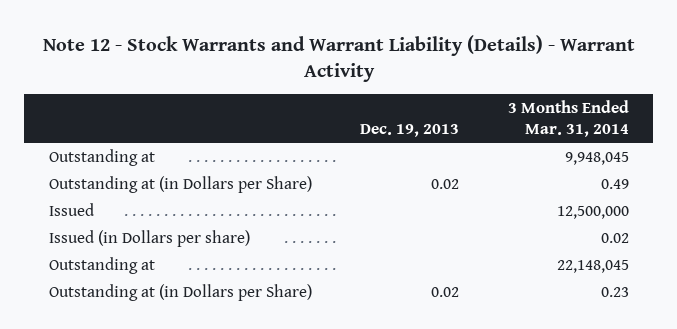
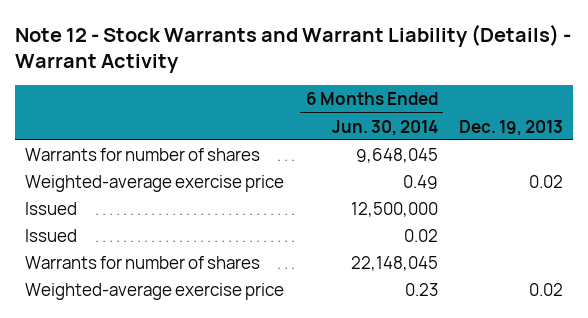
- | Dec. 19, 2013 | 3 Months Ended Mar. 31, 2014
+ | 6 Months Ended Jun. 30, 2014 | Dec. 19, 2013
- Outstanding at | | 9,948,045
- Outstanding at (in Dollars per Share) | 0.02 | 0.49
+ Warrants for number of shares | 9,648,045 |
+ Weighted-average exercise price | 0.49 | 0.02
- Issued (in Dollars per share) | | 0.02
- Outstanding at | | 22,148,045
- Outstanding at (in Dollars per Share) | 0.02 | 0.23
+ Issued | 0.02 |
+ Warrants for number of shares | 22,148,045 |
+ Weighted-average exercise price | 0.23 | 0.02

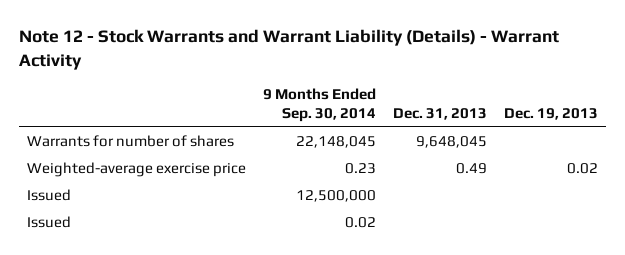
- | 6 Months Ended Jun. 30, 2014 | Dec. 19, 2013
+ | 9 Months Ended Sep. 30, 2014 | Dec. 31, 2013 | Dec. 19, 2013
- Warrants for number of shares | 22,148,045 |
- Weighted-average exercise price | 0.23 | 0.02

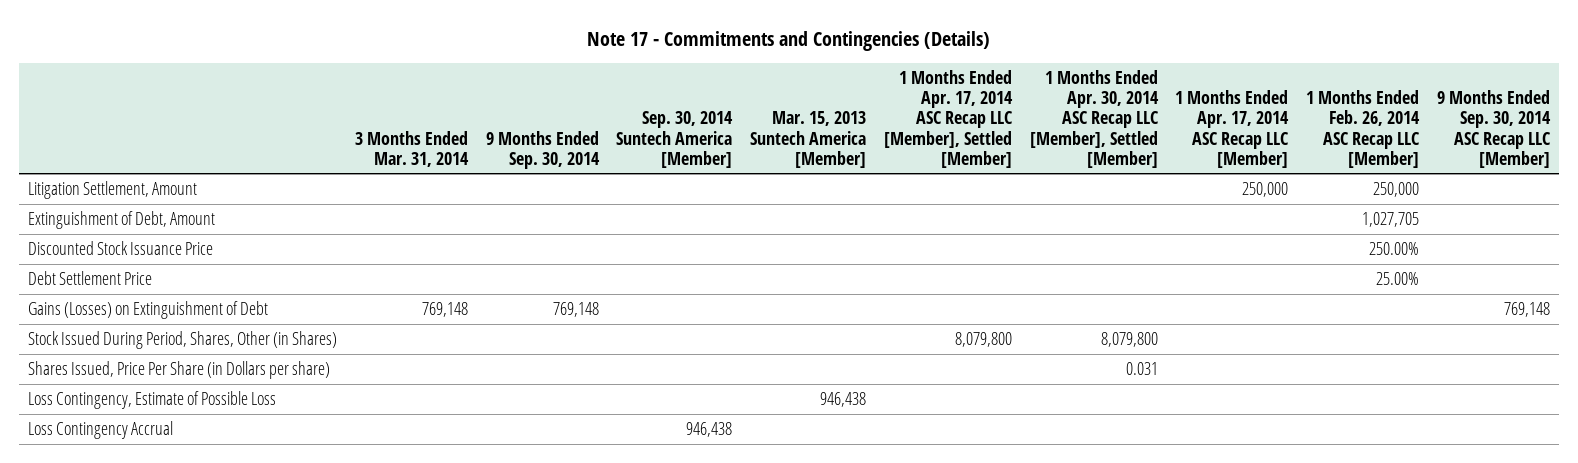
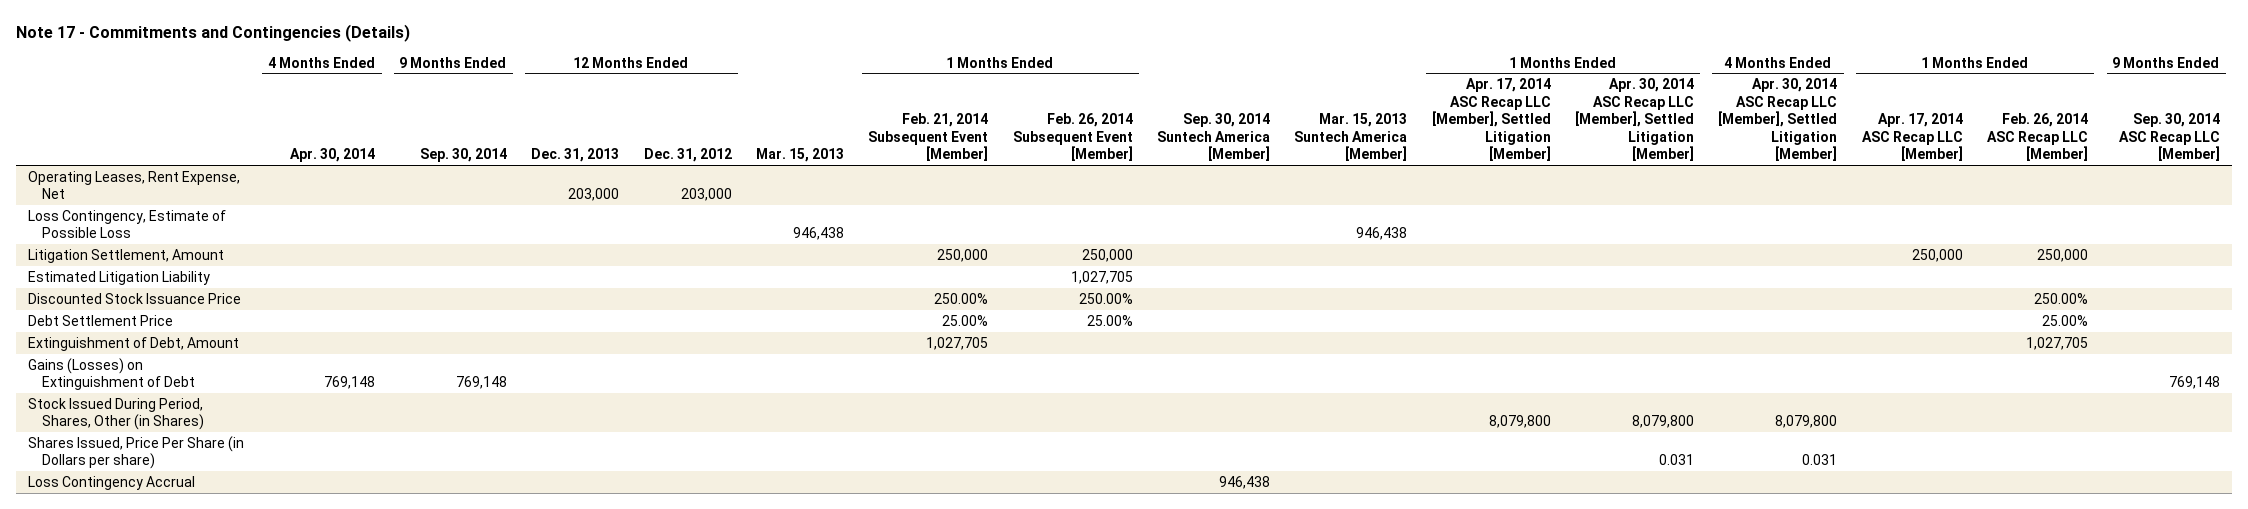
- | 3 Months Ended Mar. 31, 2014 | 9 Months Ended Sep. 30, 2014 | Sep. 30, 2014 Suntech America [Member] | Mar. 15, 2013 Suntech America [Member] | 1 Months Ended Apr. 17, 2014 ASC Recap LLC [Member], Settled [Member] | 1 Months Ended Apr. 30, 2014 ASC Recap LLC [Member], Settled [Member] | 1 Months Ended Apr. 17, 2014 ASC Recap LLC [Member] | 1 Months Ended Feb. 26, 2014 ASC Recap LLC [Member] | 9 Months Ended Sep. 30, 2014 ASC Recap LLC [Member]
+ | 4 Months Ended Apr. 30, 2014 | 9 Months Ended Sep. 30, 2014 | 12 Months Ended Dec. 31, 2013 | 12 Months Ended Dec. 31, 2012 | Mar. 15, 2013 | 1 Months Ended Feb. 21, 2014 Subsequent Event [Member] | 1 Months Ended Feb. 26, 2014 Subsequent Event [Member] | Sep. 30, 2014 Suntech America [Member] | Mar. 15, 2013 Suntech America [Member] | 1 Months Ended Apr. 17, 2014 ASC Recap LLC [Member], Settled Litigation [Member] | 1 Months Ended Apr. 30, 2014 ASC Recap LLC [Member], Settled Litigation [Member] | 4 Months Ended Apr. 30, 2014 ASC Recap LLC [Member], Settled Litigation [Member] | 1 Months Ended Apr. 17, 2014 ASC Recap LLC [Member] | 1 Months Ended Feb. 26, 2014 ASC Recap LLC [Member] | 9 Months Ended Sep. 30, 2014 ASC Recap LLC [Member]
+ Operating Leases, Rent Expense, Net | | | 203,000 | 203,000 | | | | | | | | | | |
moved up: Loss Contingency, Estimate of Possible Loss | | | | | 946,438 | | | | 946,438 | | | | | |
+ Estimated Litigation Liability | | | | | | | 1,027,705 | | | | | | | |
moved down: Extinguishment of Debt, Amount | | | | | | 1,027,705 | | | | | | | | 1,027,705 |

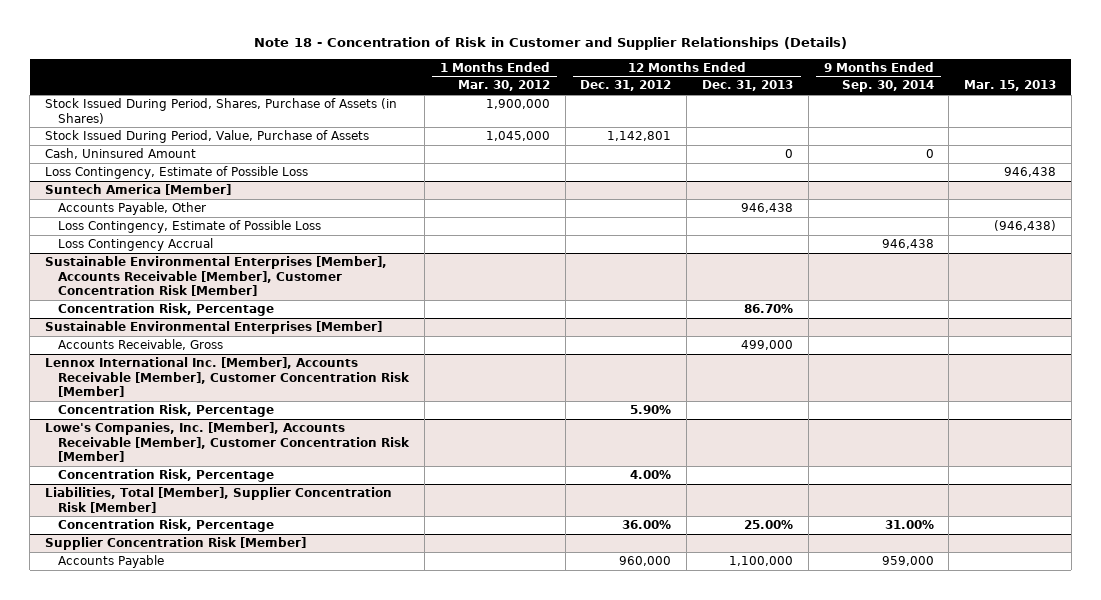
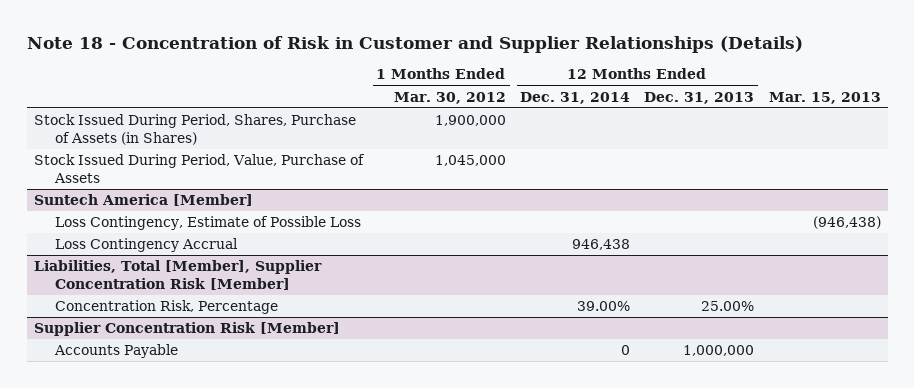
- | 1 Months Ended Mar. 30, 2012 | 12 Months Ended Dec. 31, 2012 | 12 Months Ended Dec. 31, 2013 | 9 Months Ended Sep. 30, 2014 | Mar. 15, 2013
+ | 1 Months Ended Mar. 30, 2012 | 12 Months Ended Dec. 31, 2014 | 12 Months Ended Dec. 31, 2013 | Mar. 15, 2013
- Cash, Uninsured Amount | | | 0 | 0 |
- Loss Contingency, Estimate of Possible Loss | | | | | 946,438
@ Suntech America [Member]
- Accounts Payable, Other | | | 946,438 | |
- Sustainable Environmental Enterprises [Member], Accounts Receivable [Member], Customer Concentration Risk [Member]
- Concentration Risk, Percentage | | | 86.70% | |
- Sustainable Environmental Enterprises [Member]
- Accounts Receivable, Gross | | | 499,000 | |
- Lennox International Inc. [Member], Accounts Receivable [Member], Customer Concentration Risk [Member]
- Concentration Risk, Percentage | | 5.90% | | |
- Lowe's Companies, Inc. [Member], Accounts Receivable [Member], Customer Concentration Risk [Member]
- Concentration Risk, Percentage | | 4.00% | | |
@ Supplier Concentration Risk [Member]
- Accounts Payable | | 960,000 | 1,100,000 | 959,000 |
+ Accounts Payable | | 0 | 1,000,000 |

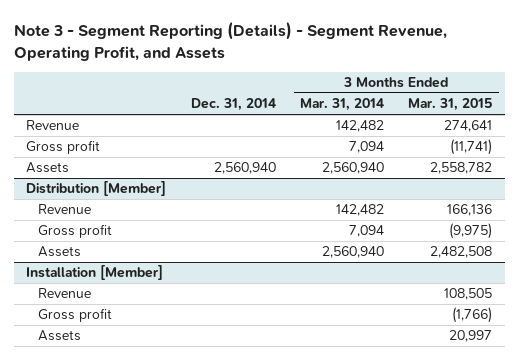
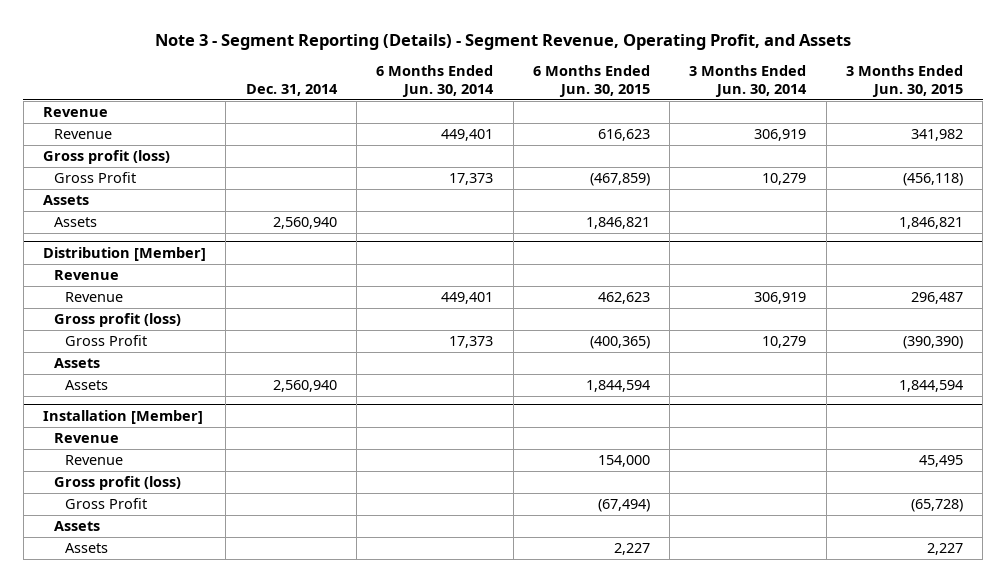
- | Dec. 31, 2014 | 3 Months Ended Mar. 31, 2014 | 3 Months Ended Mar. 31, 2015
+ | Dec. 31, 2014 | 6 Months Ended Jun. 30, 2014 | 6 Months Ended Jun. 30, 2015 | 3 Months Ended Jun. 30, 2014 | 3 Months Ended Jun. 30, 2015
- Gross profit | | 7,094 | (11,741)
+ Revenue | | 449,401 | 616,623 | 306,919 | 341,982
+ Gross profit (loss)
+ Gross Profit | | 17,373 | (467,859) | 10,279 | (456,118)
+ Assets
@ Distribution [Member]
- Gross profit | | 7,094 | (9,975)
+ Revenue | | 449,401 | 462,623 | 306,919 | 296,487
+ Gross profit (loss)
+ Gross Profit | | 17,373 | (400,365) | 10,279 | (390,390)
+ Assets | 2,560,940 | | 1,844,594 | | 1,844,594
@ Installation [Member]
- Gross profit | | | (1,766)
+ Revenue | | | 154,000 | | 45,495
+ Gross profit (loss)
+ Gross Profit | | | (67,494) | | (65,728)
+ Assets | | | 2,227 | | 2,227

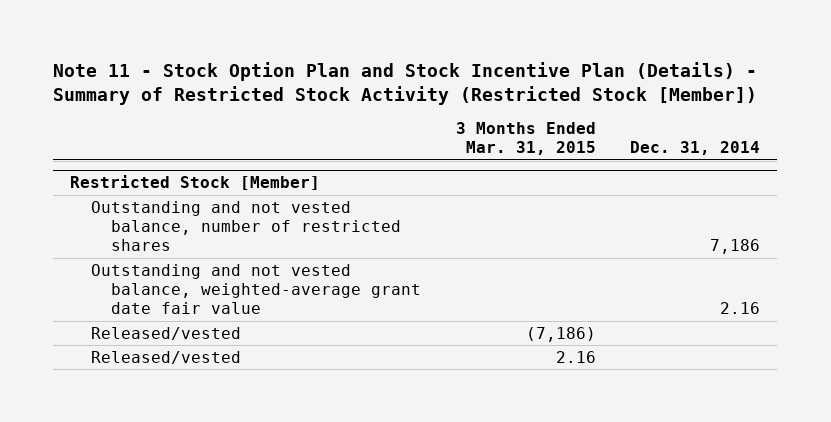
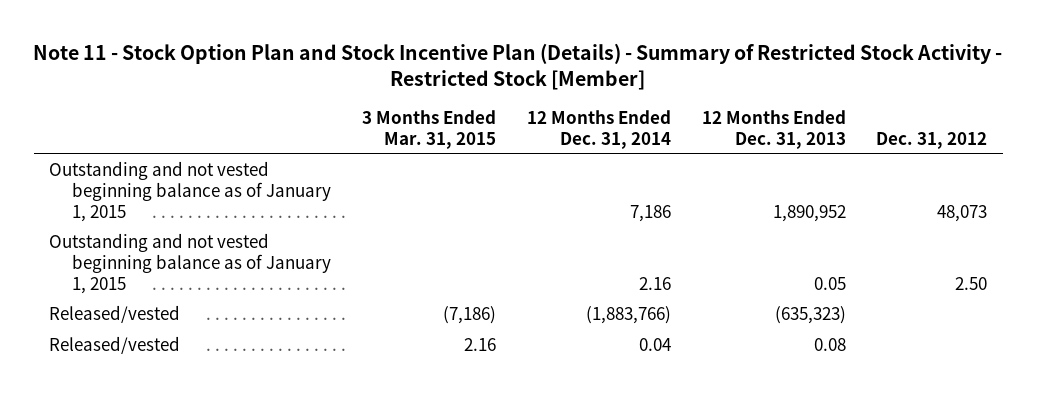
- Note 11 - Stock Option Plan and Stock Incentive Plan (Details) - Summary of Restricted Stock Activity (Restricted Stock [Member])
+ Note 11 - Stock Option Plan and Stock Incentive Plan (Details) - Summary of Restricted Stock Activity - Restricted Stock [Member]
- | 3 Months Ended Mar. 31, 2015 | Dec. 31, 2014
+ | 3 Months Ended Mar. 31, 2015 | 12 Months Ended Dec. 31, 2014 | 12 Months Ended Dec. 31, 2013 | Dec. 31, 2012
- Restricted Stock [Member]
- Outstanding and not vested balance, number of restricted shares | | 7,186
- Outstanding and not vested balance, weighted-average grant date fair value | | 2.16
+ Outstanding and not vested beginning balance as of January 1, 2015 | | 7,186 | 1,890,952 | 48,073
+ Outstanding and not vested beginning balance as of January 1, 2015 | | 2.16 | 0.05 | 2.50

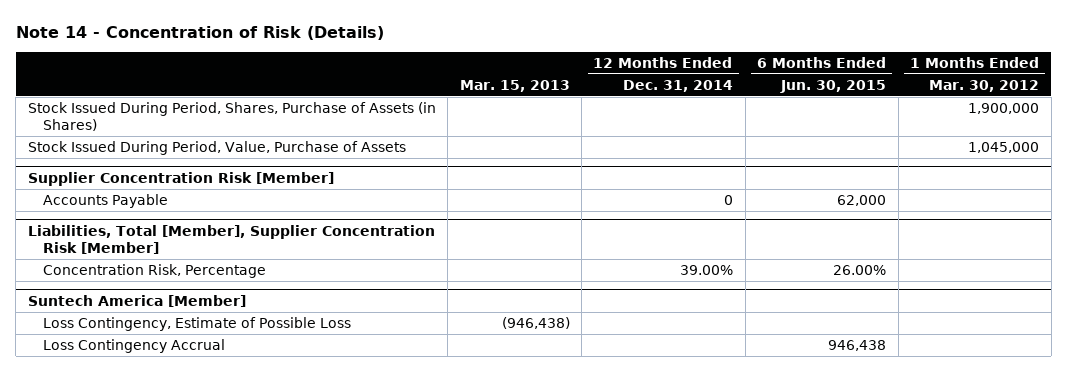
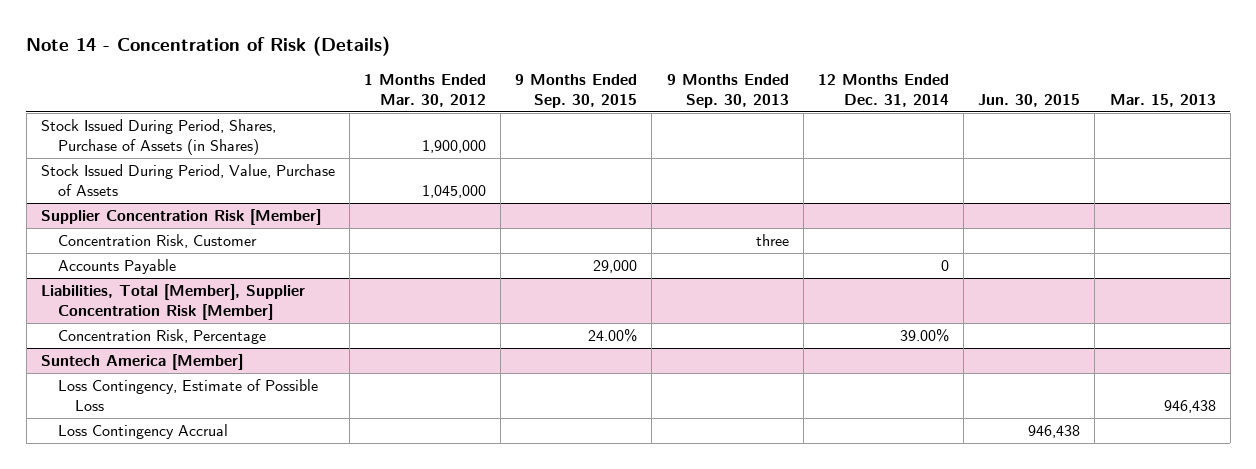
- | Mar. 15, 2013 | 12 Months Ended Dec. 31, 2014 | 6 Months Ended Jun. 30, 2015 | 1 Months Ended Mar. 30, 2012
+ | 1 Months Ended Mar. 30, 2012 | 9 Months Ended Sep. 30, 2015 | 9 Months Ended Sep. 30, 2013 | 12 Months Ended Dec. 31, 2014 | Jun. 30, 2015 | Mar. 15, 2013
@ Supplier Concentration Risk [Member]
+ Concentration Risk, Customer | | | three | | |
@ Suntech America [Member]
- Loss Contingency, Estimate of Possible Loss | (946,438) | | |
+ Loss Contingency, Estimate of Possible Loss | | | | | | 946,438

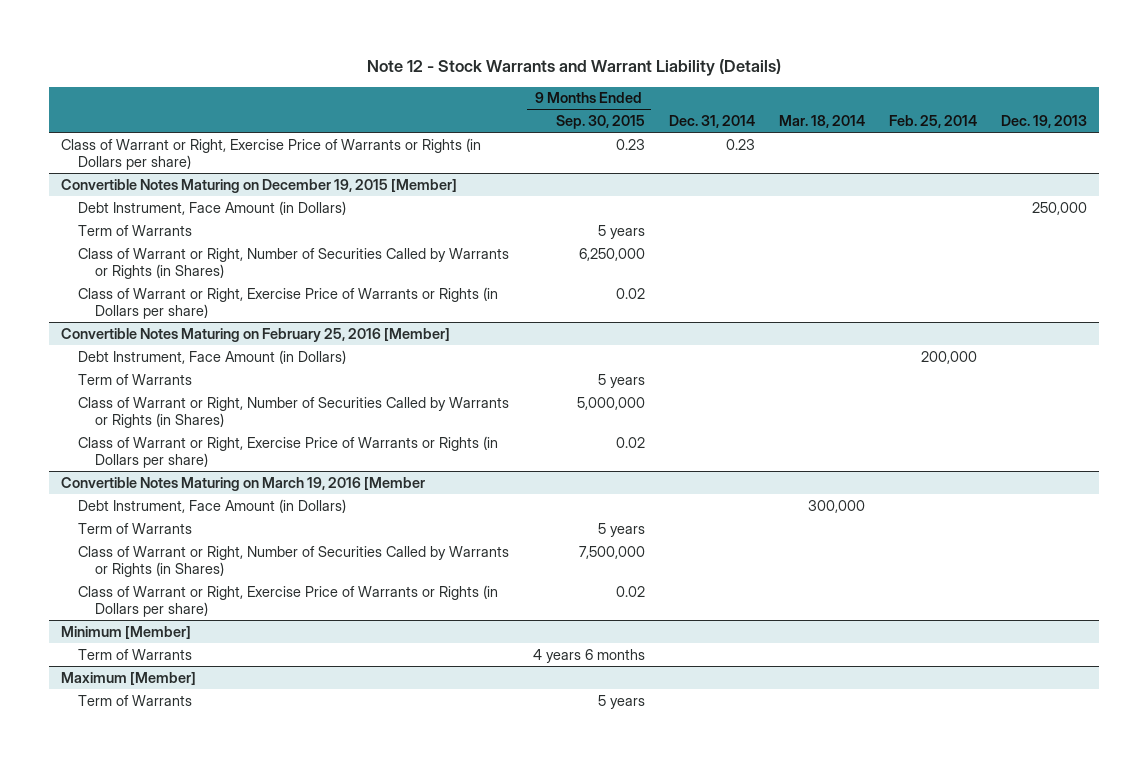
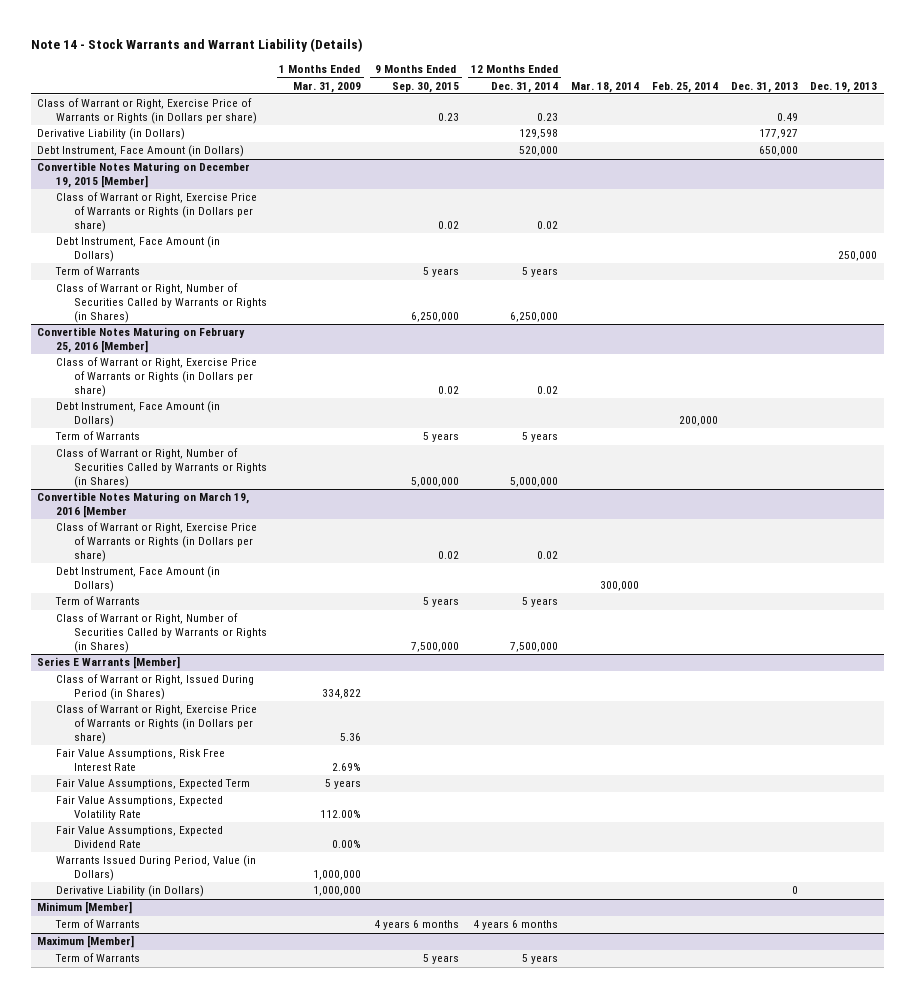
- Note 12 - Stock Warrants and Warrant Liability (Details)
+ Note 14 - Stock Warrants and Warrant Liability (Details)
- | 9 Months Ended Sep. 30, 2015 | Dec. 31, 2014 | Mar. 18, 2014 | Feb. 25, 2014 | Dec. 19, 2013
+ | 1 Months Ended Mar. 31, 2009 | 9 Months Ended Sep. 30, 2015 | 12 Months Ended Dec. 31, 2014 | Mar. 18, 2014 | Feb. 25, 2014 | Dec. 31, 2013 | Dec. 19, 2013
+ Derivative Liability (in Dollars) | | | 129,598 | | | 177,927 |
+ Debt Instrument, Face Amount (in Dollars) | | | 520,000 | | | 650,000 |
@ Convertible Notes Maturing on December 19, 2015 [Member]
moved up: Class of Warrant or Right, Exercise Price of Warrants or Rights (in Dollars per share) | | 0.02 | 0.02 | | | |
@ Convertible Notes Maturing on February 25, 2016 [Member]
moved up: Class of Warrant or Right, Exercise Price of Warrants or Rights (in Dollars per share) | | 0.02 | 0.02 | | | |
@ Convertible Notes Maturing on March 19, 2016 [Member
moved up: Class of Warrant or Right, Exercise Price of Warrants or Rights (in Dollars per share) | | 0.02 | 0.02 | | | |
+ Series E Warrants [Member]
+ Class of Warrant or Right, Issued During Period (in Shares) | 334,822 | | | | | |
+ Class of Warrant or Right, Exercise Price of Warrants or Rights (in Dollars per share) | 5.36 | | | | | |
+ Fair Value Assumptions, Risk Free Interest Rate | 2.69% | | | | | |
+ Fair Value Assumptions, Expected Term | 5 years | | | | | |
+ Fair Value Assumptions, Expected Volatility Rate | 112.00% | | | | | |
+ Fair Value Assumptions, Expected Dividend Rate | 0.00% | | | | | |
+ Warrants Issued During Period, Value (in Dollars) | 1,000,000 | | | | | |
+ Derivative Liability (in Dollars) | 1,000,000 | | | | | 0 |

